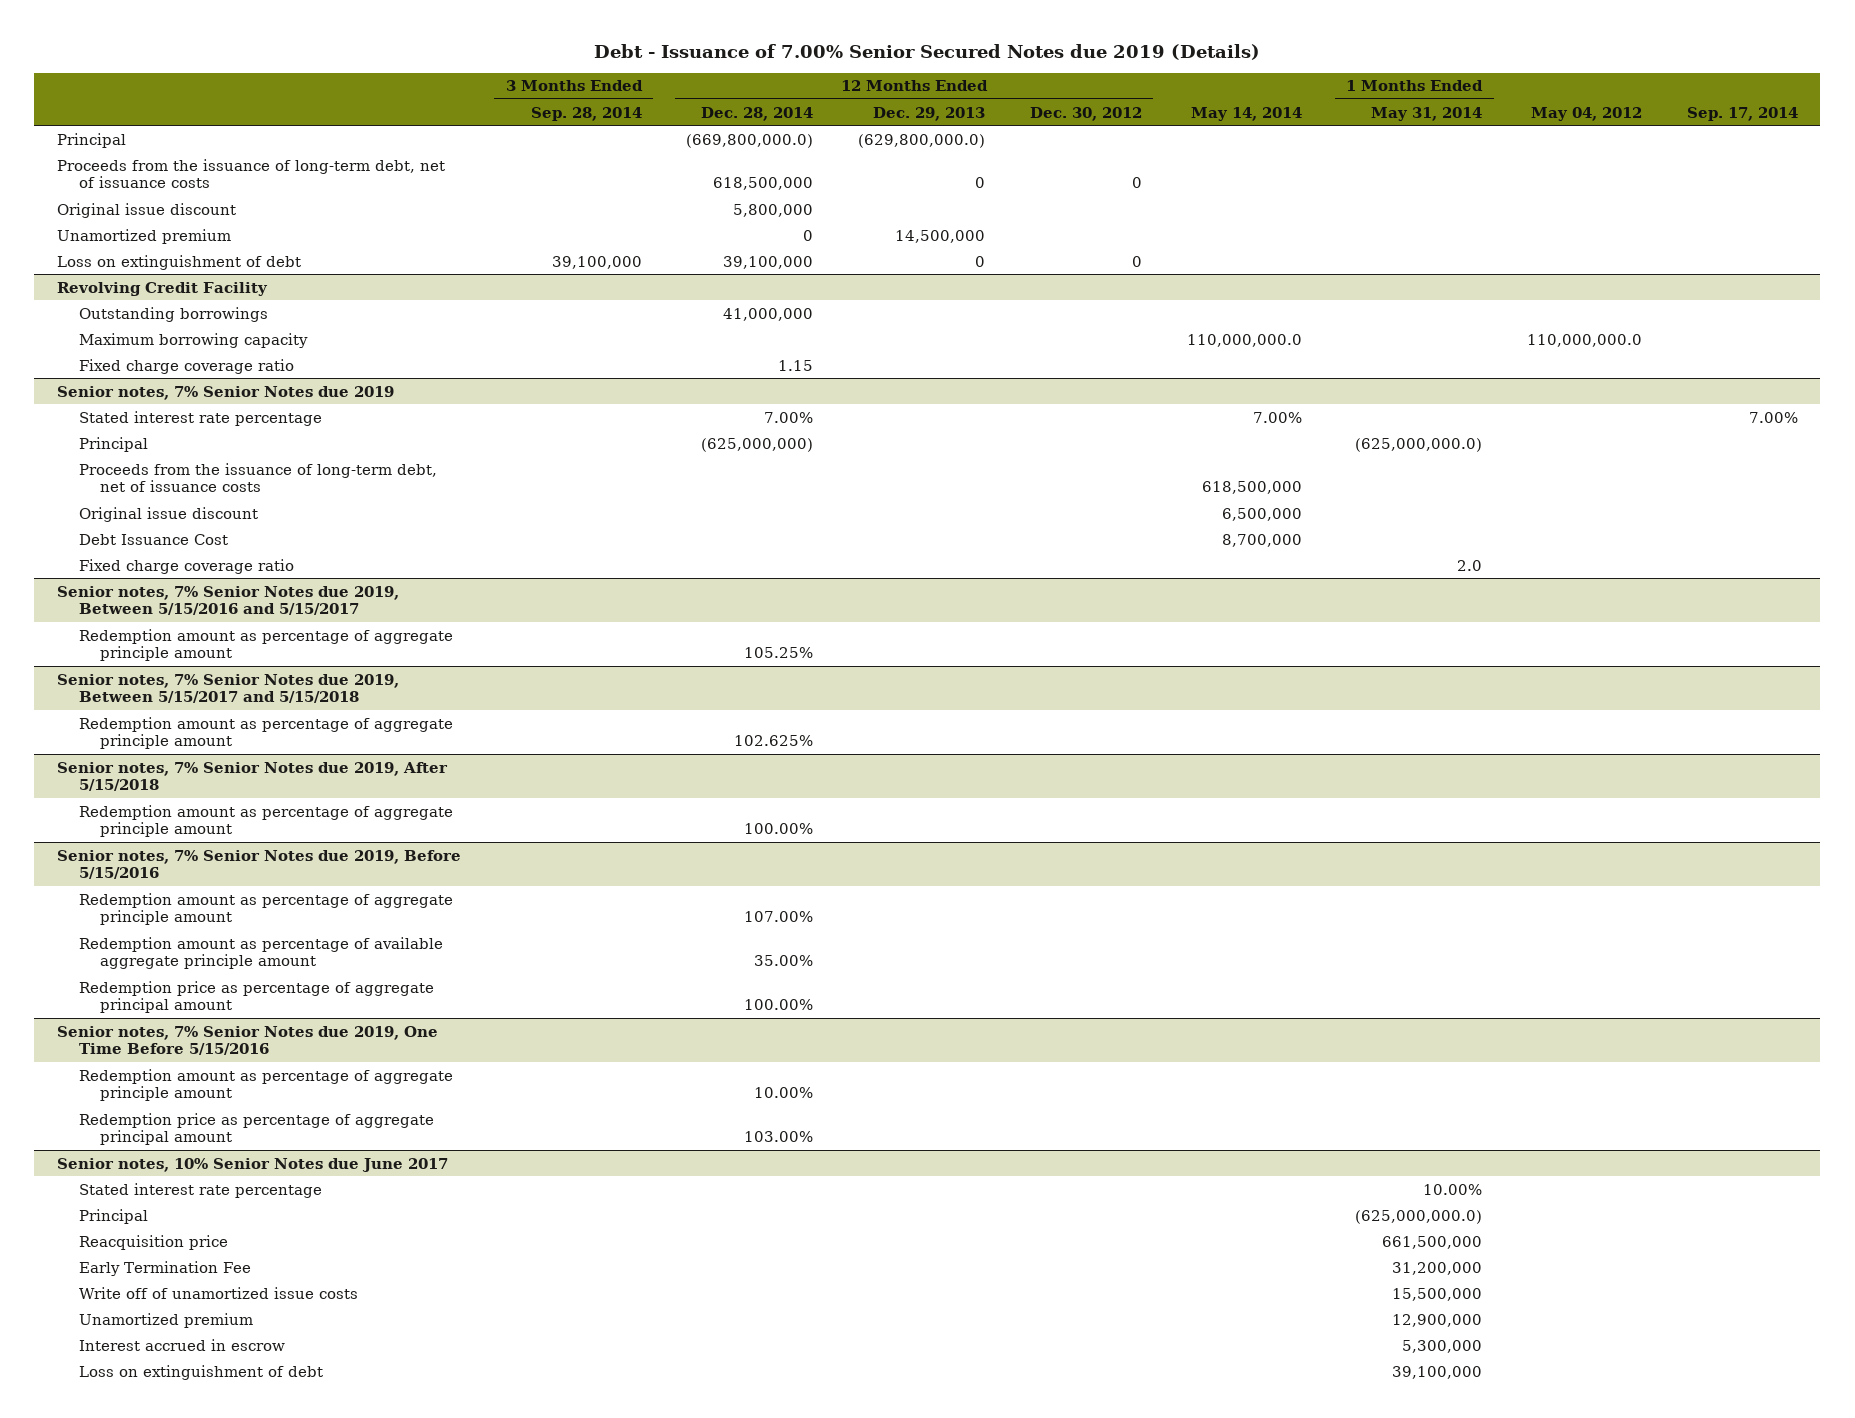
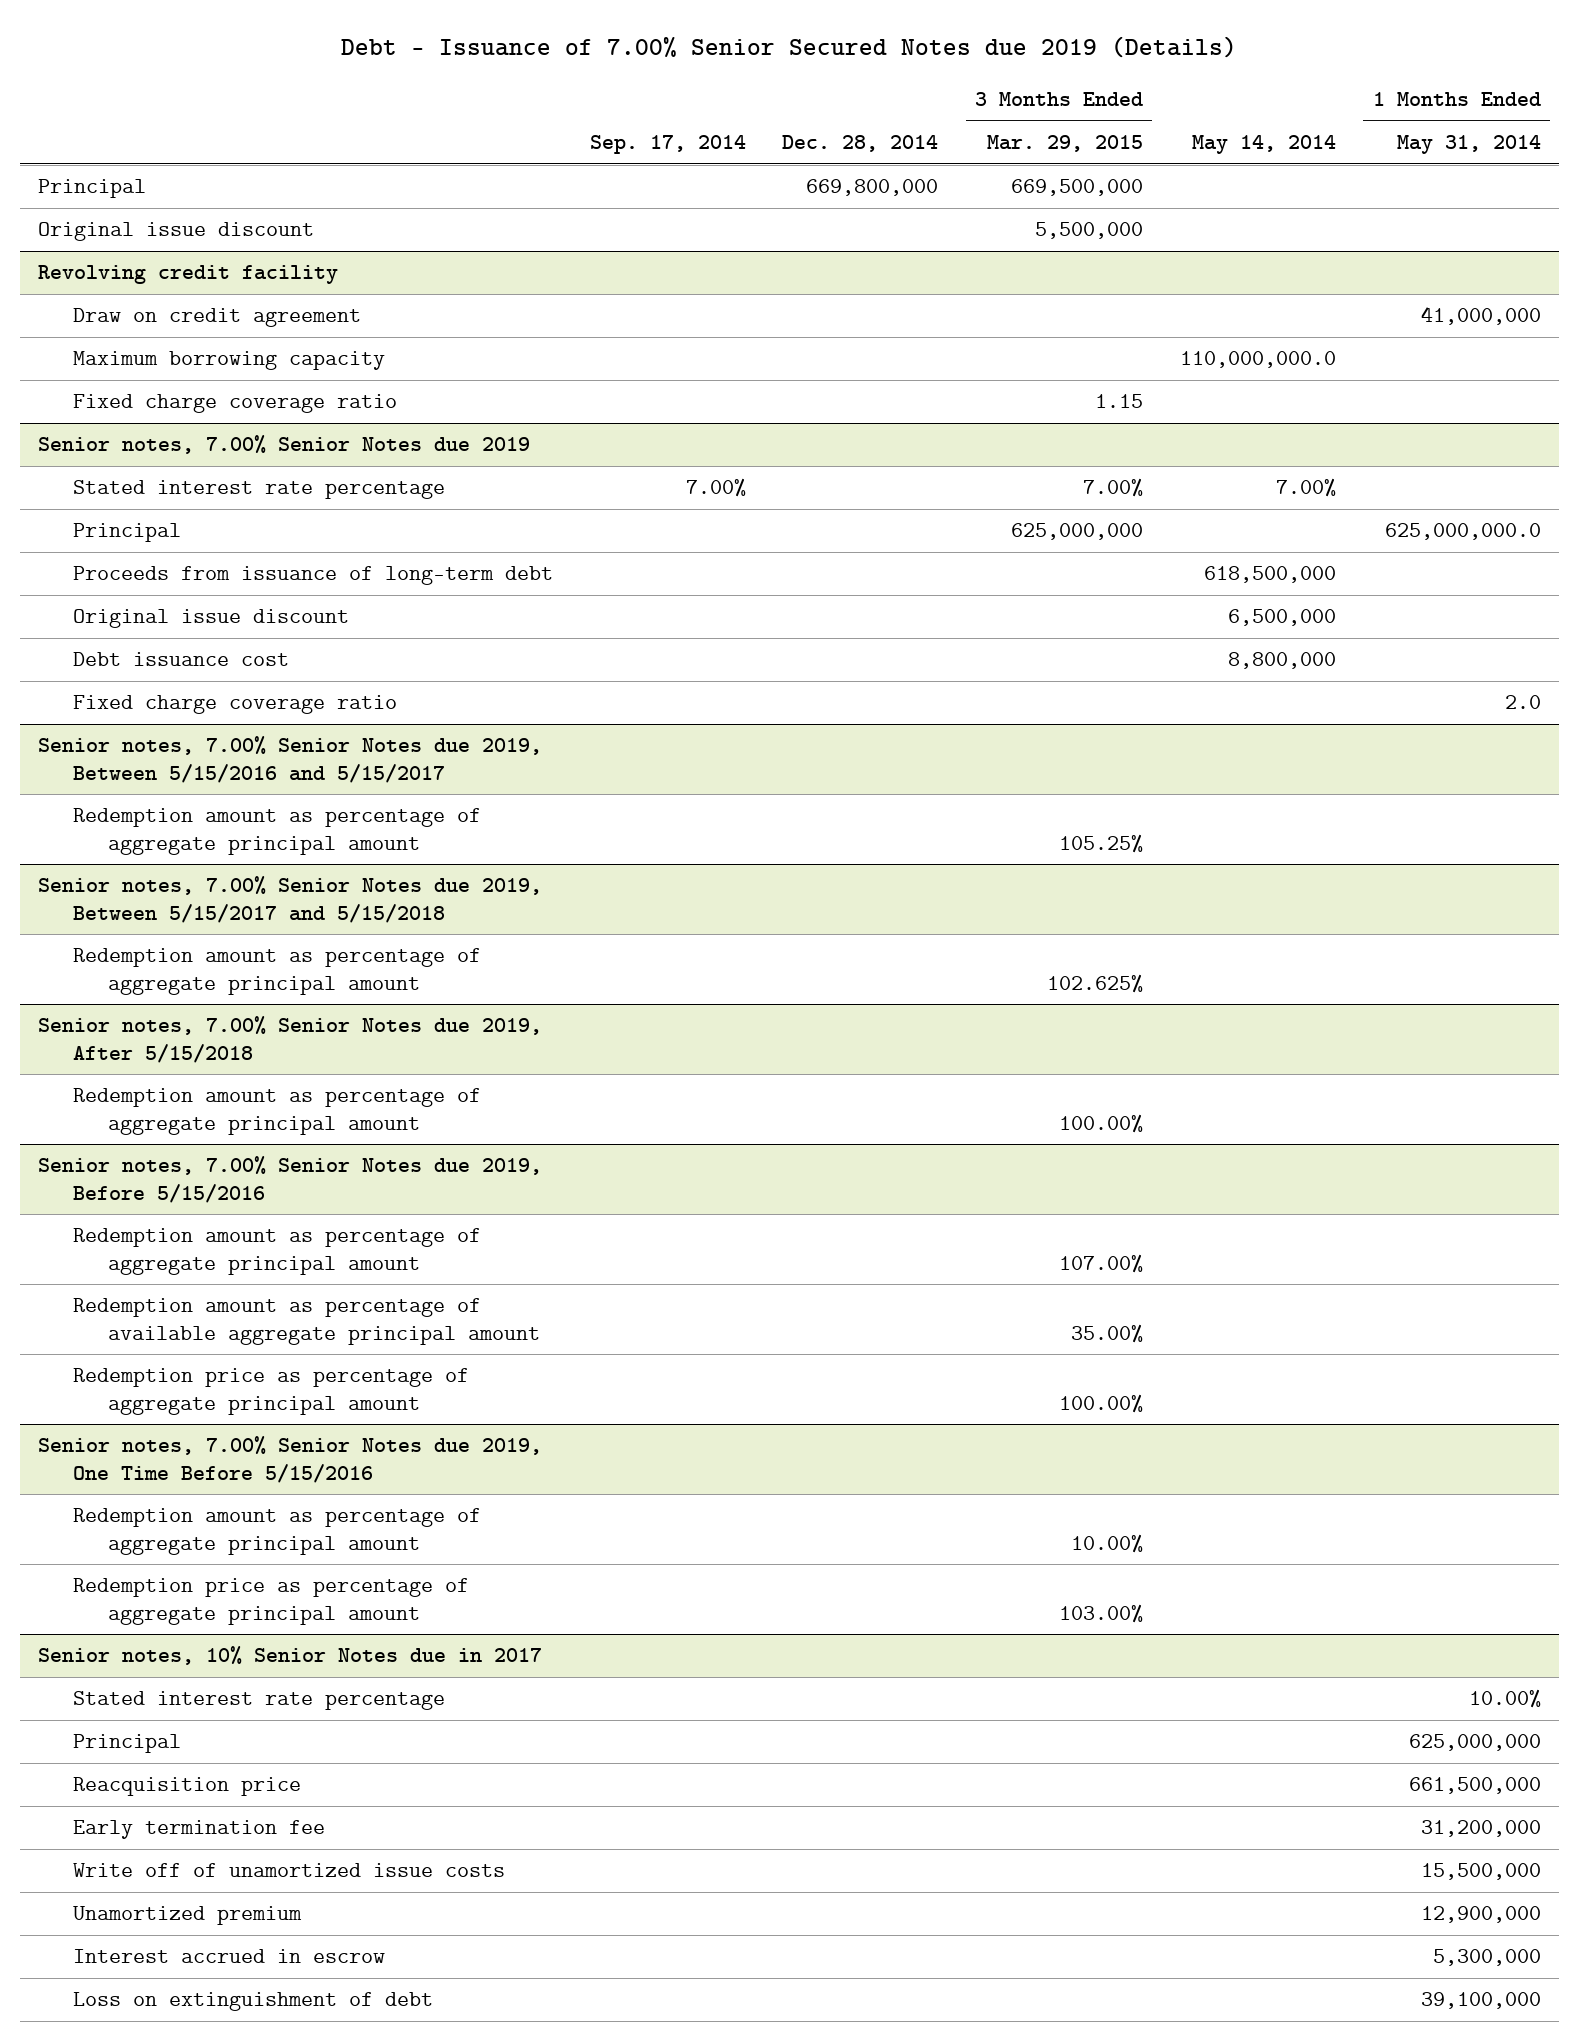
- | 3 Months Ended Sep. 28, 2014 | 12 Months Ended Dec. 28, 2014 | 12 Months Ended Dec. 29, 2013 | 12 Months Ended Dec. 30, 2012 | May 14, 2014 | 1 Months Ended May 31, 2014 | May 04, 2012 | Sep. 17, 2014
+ | Sep. 17, 2014 | Dec. 28, 2014 | 3 Months Ended Mar. 29, 2015 | May 14, 2014 | 1 Months Ended May 31, 2014
- Proceeds from the issuance of long-term debt, net of issuance costs | | 618,500,000 | 0 | 0 | | | |
- Unamortized premium | | 0 | 14,500,000 | | | | |
- Loss on extinguishment of debt | 39,100,000 | 39,100,000 | 0 | 0 | | | |
- Revolving Credit Facility
- Outstanding borrowings | | 41,000,000 | | | | | |
+ Revolving credit facility
+ Draw on credit agreement | | | | | 41,000,000
- Senior notes, 7% Senior Notes due 2019
+ Senior notes, 7.00% Senior Notes due 2019
- Principal | | (625,000,000) | | | | (625,000,000.0) | |
- Proceeds from the issuance of long-term debt, net of issuance costs | | | | | 618,500,000 | | |
+ Principal | | | 625,000,000 | | 625,000,000.0
+ Proceeds from issuance of long-term debt | | | | 618,500,000 |
- Debt Issuance Cost | | | | | 8,700,000 | | |
+ Debt issuance cost | | | | 8,800,000 |
- Senior notes, 7% Senior Notes due 2019, Between 5/15/2016 and 5/15/2017
- Redemption amount as percentage of aggregate principle amount | | 105.25% | | | | | |
- Senior notes, 7% Senior Notes due 2019, Between 5/15/2017 and 5/15/2018
- Redemption amount as percentage of aggregate principle amount | | 102.625% | | | | | |
- Senior notes, 7% Senior Notes due 2019, After 5/15/2018
- Redemption amount as percentage of aggregate principle amount | | 100.00% | | | | | |
- Senior notes, 7% Senior Notes due 2019, Before 5/15/2016
- Redemption amount as percentage of aggregate principle amount | | 107.00% | | | | | |
- Redemption amount as percentage of available aggregate principle amount | | 35.00% | | | | | |
+ Senior notes, 7.00% Senior Notes due 2019, Between 5/15/2016 and 5/15/2017
+ Redemption amount as percentage of aggregate principal amount | | | 105.25% | |
+ Senior notes, 7.00% Senior Notes due 2019, Between 5/15/2017 and 5/15/2018
+ Redemption amount as percentage of aggregate principal amount | | | 102.625% | |
+ Senior notes, 7.00% Senior Notes due 2019, After 5/15/2018
+ Redemption amount as percentage of aggregate principal amount | | | 100.00% | |
+ Senior notes, 7.00% Senior Notes due 2019, Before 5/15/2016
+ Redemption amount as percentage of aggregate principal amount | | | 107.00% | |
+ Redemption amount as percentage of available aggregate principal amount | | | 35.00% | |
- Senior notes, 7% Senior Notes due 2019, One Time Before 5/15/2016
- Redemption amount as percentage of aggregate principle amount | | 10.00% | | | | | |
+ Senior notes, 7.00% Senior Notes due 2019, One Time Before 5/15/2016
+ Redemption amount as percentage of aggregate principal amount | | | 10.00% | |
- Senior notes, 10% Senior Notes due June 2017
+ Senior notes, 10% Senior Notes due in 2017
- Principal | | | | | | (625,000,000.0) | |
+ Principal | | | | | 625,000,000
- Early Termination Fee | | | | | | 31,200,000 | |
+ Early termination fee | | | | | 31,200,000

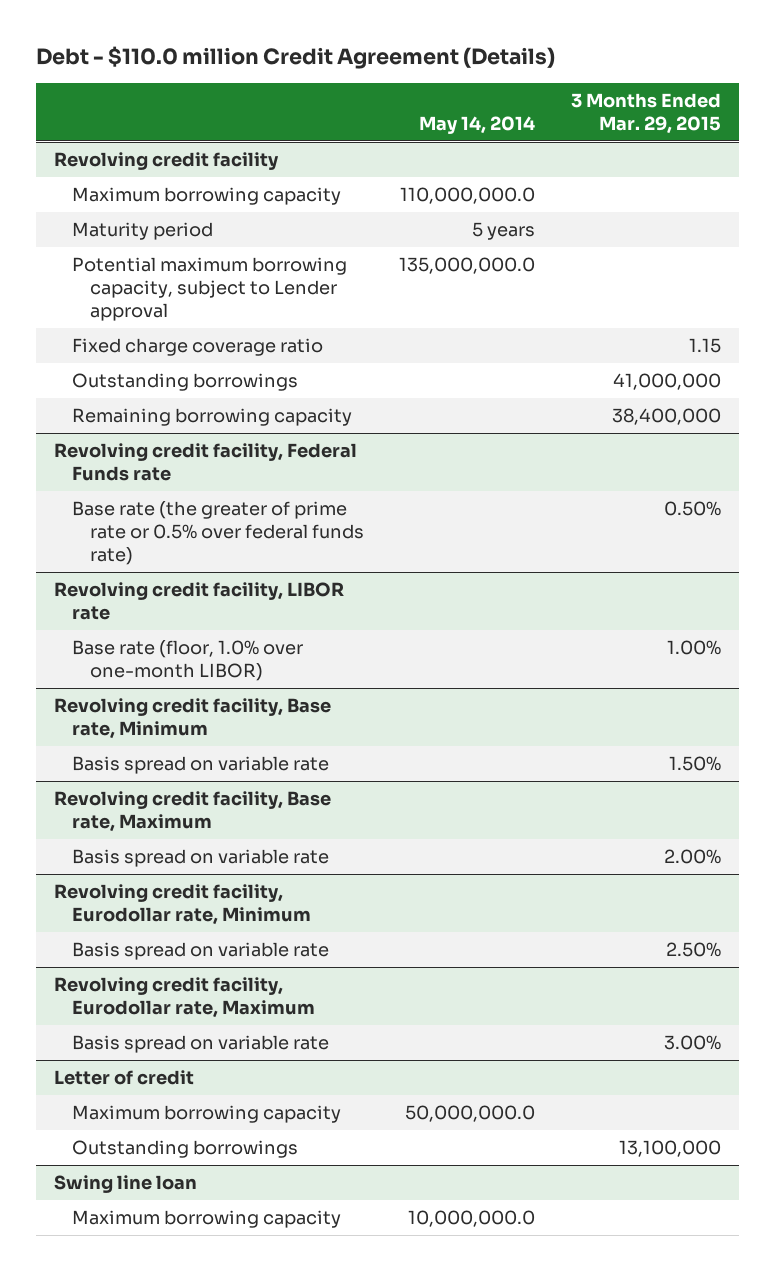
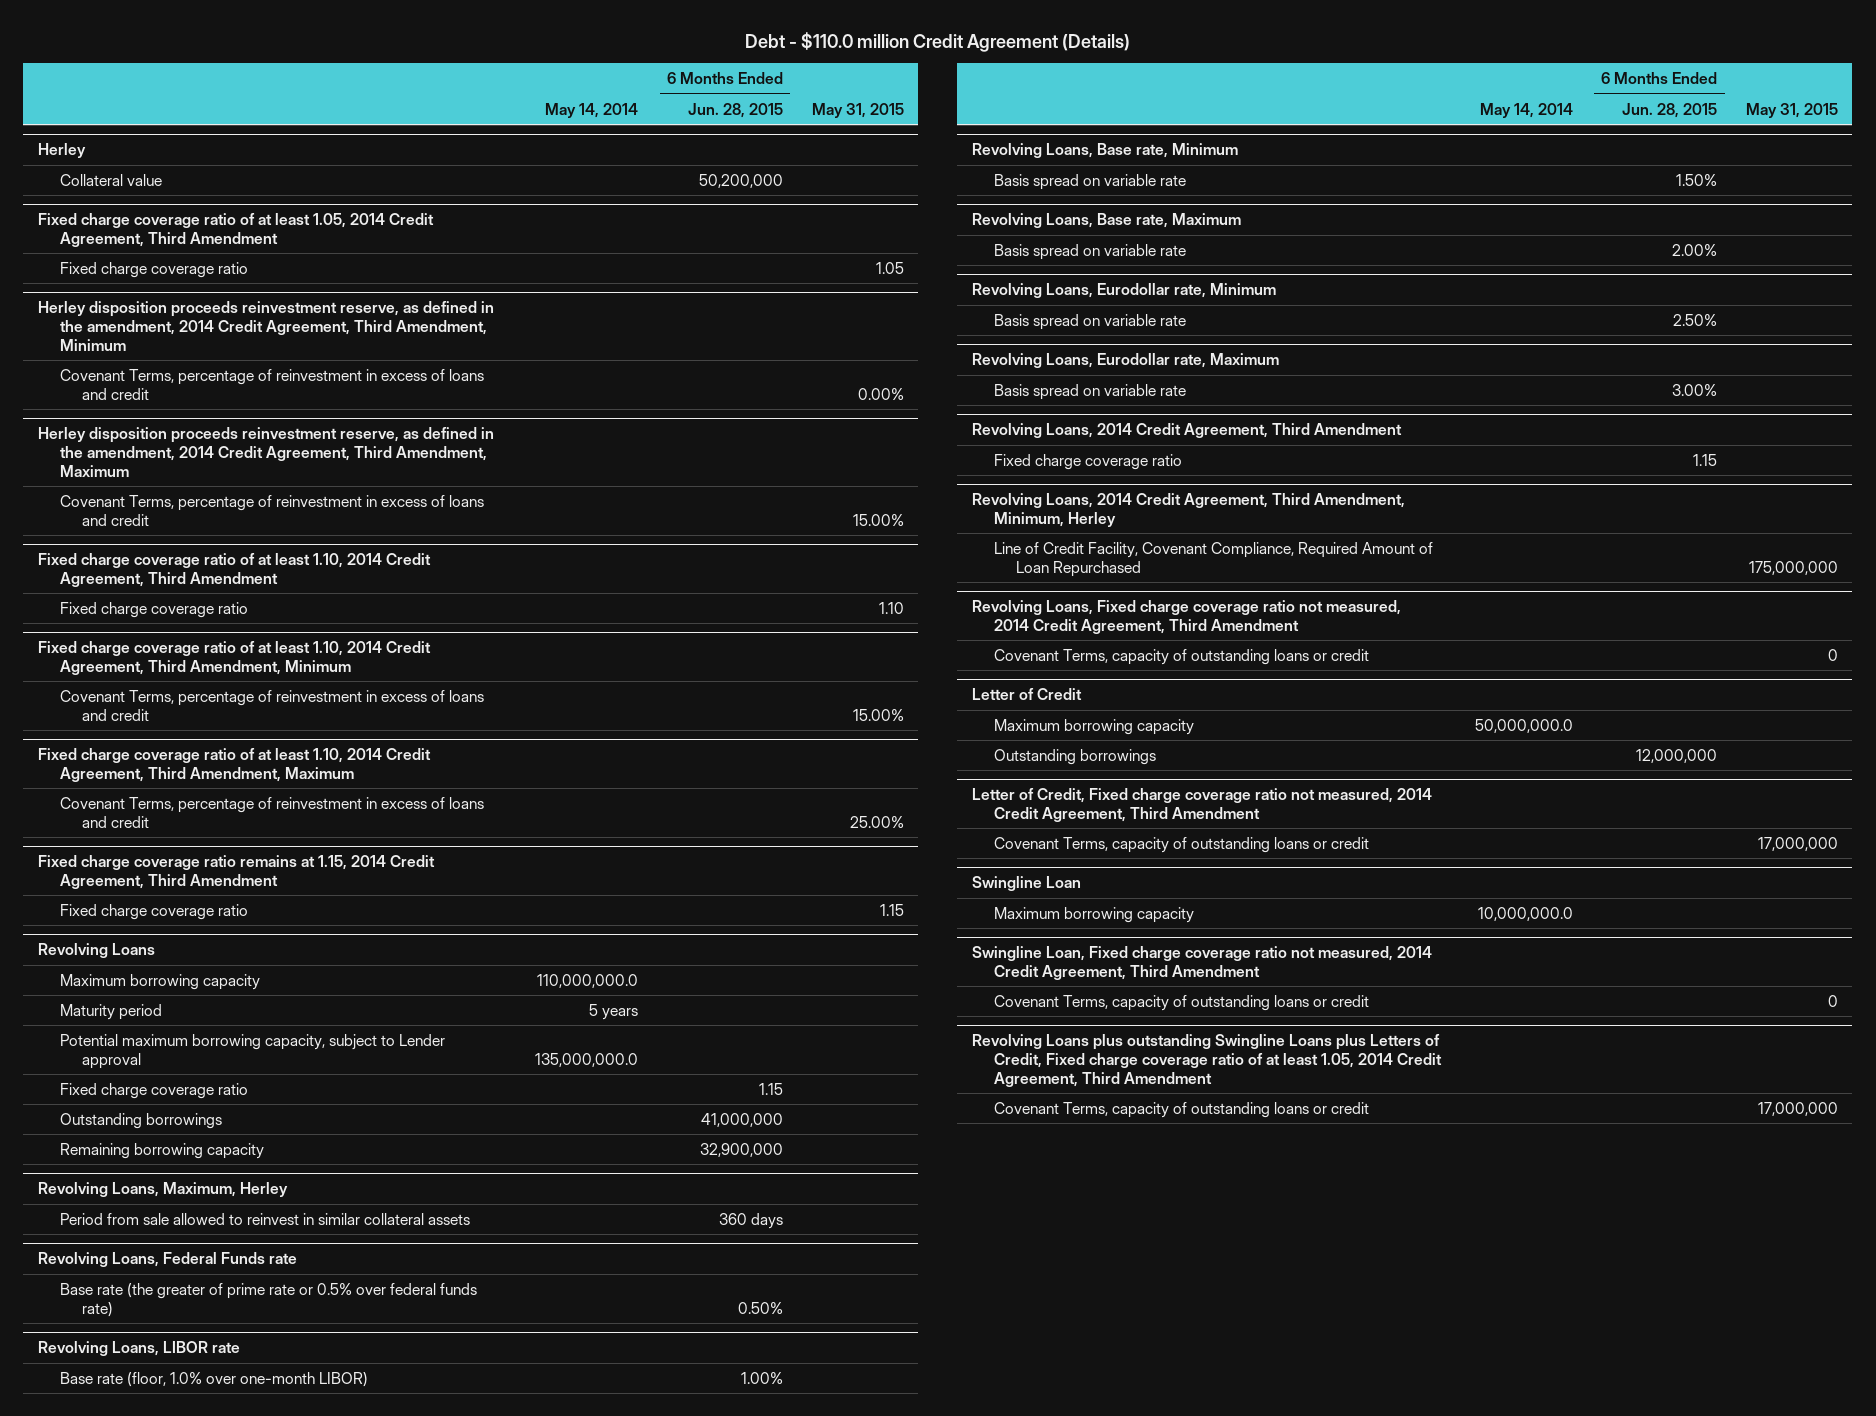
- | May 14, 2014 | 3 Months Ended Mar. 29, 2015
+ | May 14, 2014 | 6 Months Ended Jun. 28, 2015 | May 31, 2015
- Revolving credit facility
+ Herley
+ Collateral value | | 50,200,000 |
+ Fixed charge coverage ratio of at least 1.05, 2014 Credit Agreement, Third Amendment
+ Fixed charge coverage ratio | | | 1.05
+ Herley disposition proceeds reinvestment reserve, as defined in the amendment, 2014 Credit Agreement, Third Amendment, Minimum
+ Covenant Terms, percentage of reinvestment in excess of loans and credit | | | 0.00%
+ Herley disposition proceeds reinvestment reserve, as defined in the amendment, 2014 Credit Agreement, Third Amendment, Maximum
+ Covenant Terms, percentage of reinvestment in excess of loans and credit | | | 15.00%
+ Fixed charge coverage ratio of at least 1.10, 2014 Credit Agreement, Third Amendment
+ Fixed charge coverage ratio | | | 1.10
+ Fixed charge coverage ratio of at least 1.10, 2014 Credit Agreement, Third Amendment, Minimum
+ Covenant Terms, percentage of reinvestment in excess of loans and credit | | | 15.00%
+ Fixed charge coverage ratio of at least 1.10, 2014 Credit Agreement, Third Amendment, Maximum
+ Covenant Terms, percentage of reinvestment in excess of loans and credit | | | 25.00%
+ Fixed charge coverage ratio remains at 1.15, 2014 Credit Agreement, Third Amendment
+ Fixed charge coverage ratio | | | 1.15
+ Revolving Loans
- Revolving credit facility, Federal Funds rate
+ Revolving Loans, Maximum, Herley
+ Period from sale allowed to reinvest in similar collateral assets | | 360 days |
+ Revolving Loans, Federal Funds rate
- Revolving credit facility, LIBOR rate
+ Revolving Loans, LIBOR rate
- Revolving credit facility, Base rate, Minimum
+ Revolving Loans, Base rate, Minimum
- Revolving credit facility, Base rate, Maximum
+ Revolving Loans, Base rate, Maximum
- Revolving credit facility, Eurodollar rate, Minimum
+ Revolving Loans, Eurodollar rate, Minimum
- Revolving credit facility, Eurodollar rate, Maximum
+ Revolving Loans, Eurodollar rate, Maximum
- Letter of credit
+ Revolving Loans, 2014 Credit Agreement, Third Amendment
+ Fixed charge coverage ratio | | 1.15 |
+ Revolving Loans, 2014 Credit Agreement, Third Amendment, Minimum, Herley
+ Line of Credit Facility, Covenant Compliance, Required Amount of Loan Repurchased | | | 175,000,000
+ Revolving Loans, Fixed charge coverage ratio not measured, 2014 Credit Agreement, Third Amendment
+ Covenant Terms, capacity of outstanding loans or credit | | | 0
+ Letter of Credit
- Swing line loan
+ Letter of Credit, Fixed charge coverage ratio not measured, 2014 Credit Agreement, Third Amendment
+ Covenant Terms, capacity of outstanding loans or credit | | | 17,000,000
+ Swingline Loan
+ Swingline Loan, Fixed charge coverage ratio not measured, 2014 Credit Agreement, Third Amendment
+ Covenant Terms, capacity of outstanding loans or credit | | | 0
+ Revolving Loans plus outstanding Swingline Loans plus Letters of Credit, Fixed charge coverage ratio of at least 1.05, 2014 Credit Agreement, Third Amendment
+ Covenant Terms, capacity of outstanding loans or credit | | | 17,000,000

